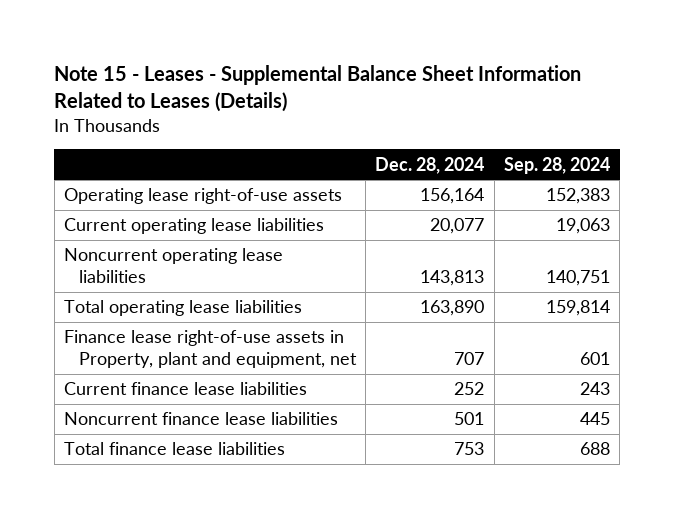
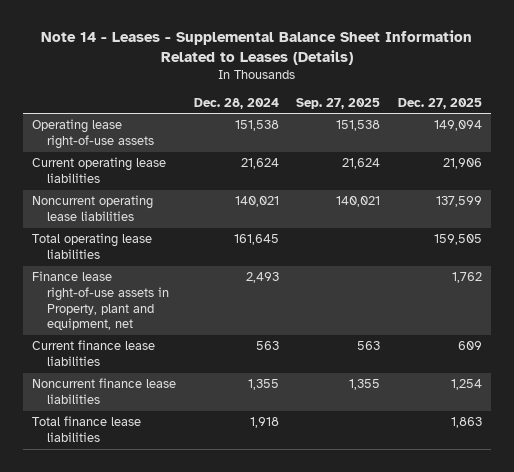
- Note 15 - Leases - Supplemental Balance Sheet Information Related to Leases (Details)
+ Note 14 - Leases - Supplemental Balance Sheet Information Related to Leases (Details)
- | Dec. 28, 2024 | Sep. 28, 2024
+ | Dec. 28, 2024 | Sep. 27, 2025 | Dec. 27, 2025
- Operating lease right-of-use assets | 156,164 | 152,383
- Current operating lease liabilities | 20,077 | 19,063
- Noncurrent operating lease liabilities | 143,813 | 140,751
- Total operating lease liabilities | 163,890 | 159,814
- Finance lease right-of-use assets in Property, plant and equipment, net | 707 | 601
- Current finance lease liabilities | 252 | 243
- Noncurrent finance lease liabilities | 501 | 445
- Total finance lease liabilities | 753 | 688
+ Operating lease right-of-use assets | 151,538 | 151,538 | 149,094
+ Current operating lease liabilities | 21,624 | 21,624 | 21,906
+ Noncurrent operating lease liabilities | 140,021 | 140,021 | 137,599
+ Total operating lease liabilities | 161,645 | | 159,505
+ Finance lease right-of-use assets in Property, plant and equipment, net | 2,493 | | 1,762
+ Current finance lease liabilities | 563 | 563 | 609
+ Noncurrent finance lease liabilities | 1,355 | 1,355 | 1,254
+ Total finance lease liabilities | 1,918 | | 1,863

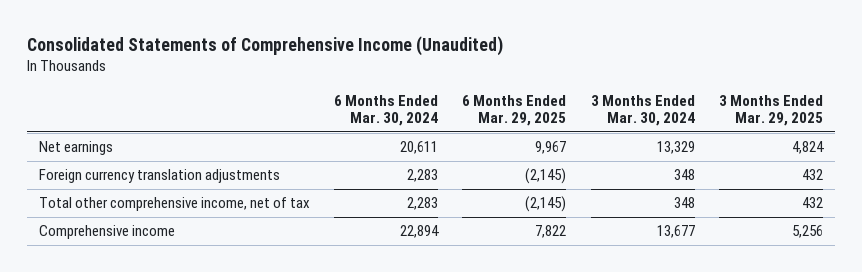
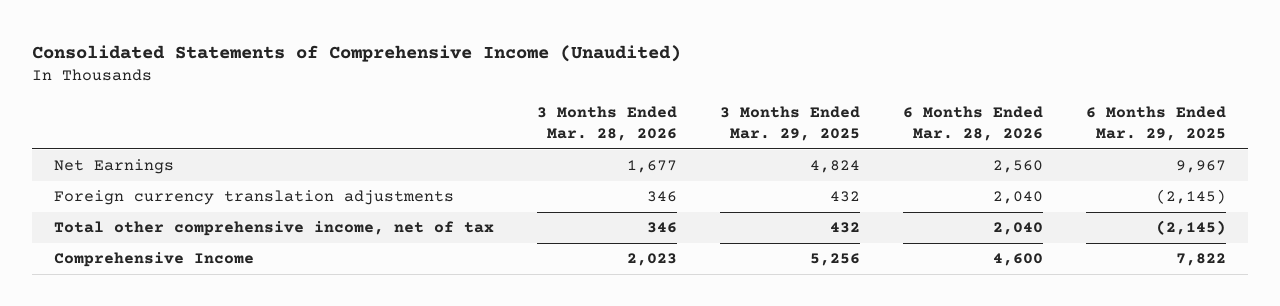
- | 6 Months Ended Mar. 30, 2024 | 6 Months Ended Mar. 29, 2025 | 3 Months Ended Mar. 30, 2024 | 3 Months Ended Mar. 29, 2025
+ | 3 Months Ended Mar. 28, 2026 | 3 Months Ended Mar. 29, 2025 | 6 Months Ended Mar. 28, 2026 | 6 Months Ended Mar. 29, 2025
- Net earnings | 20,611 | 9,967 | 13,329 | 4,824
+ Net Earnings | 1,677 | 4,824 | 2,560 | 9,967
- Comprehensive income | 22,894 | 7,822 | 13,677 | 5,256
+ Comprehensive Income | 2,023 | 5,256 | 4,600 | 7,822

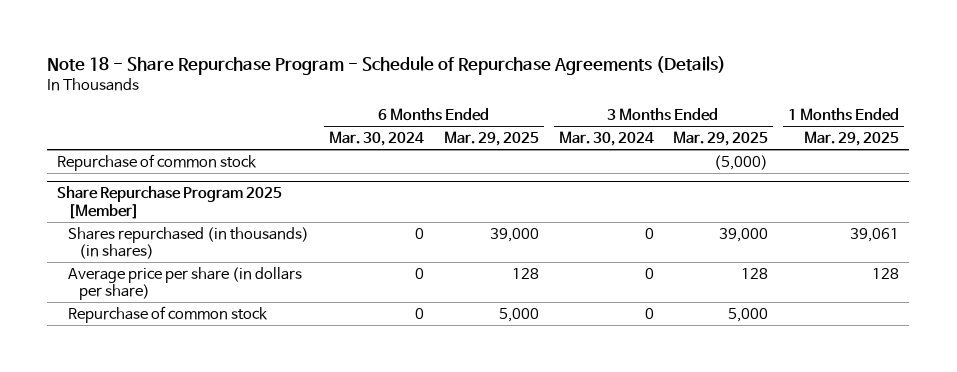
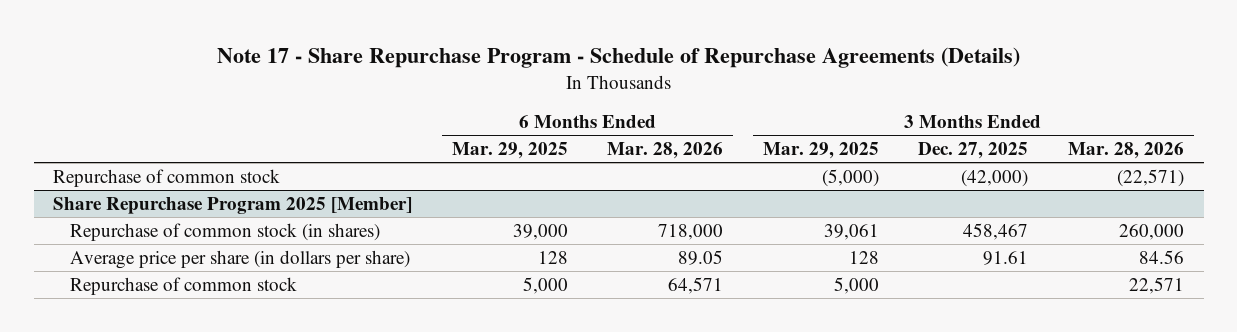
- Note 18 - Share Repurchase Program - Schedule of Repurchase Agreements (Details)
+ Note 17 - Share Repurchase Program - Schedule of Repurchase Agreements (Details)
- | 6 Months Ended Mar. 30, 2024 | 6 Months Ended Mar. 29, 2025 | 3 Months Ended Mar. 30, 2024 | 3 Months Ended Mar. 29, 2025 | 1 Months Ended Mar. 29, 2025
+ | 6 Months Ended Mar. 29, 2025 | 6 Months Ended Mar. 28, 2026 | 3 Months Ended Mar. 29, 2025 | 3 Months Ended Dec. 27, 2025 | 3 Months Ended Mar. 28, 2026
@ Share Repurchase Program 2025 [Member]
- Shares repurchased (in thousands) (in shares) | 0 | 39,000 | 0 | 39,000 | 39,061
+ Repurchase of common stock (in shares) | 39,000 | 718,000 | 39,061 | 458,467 | 260,000

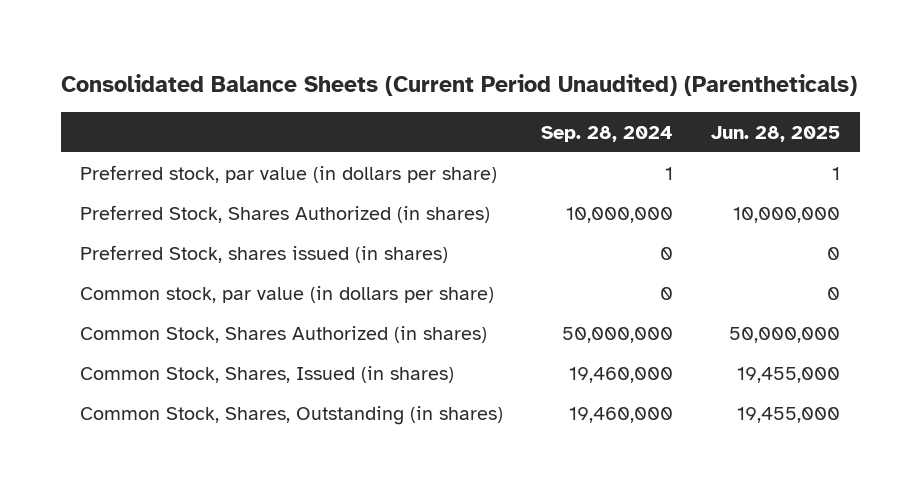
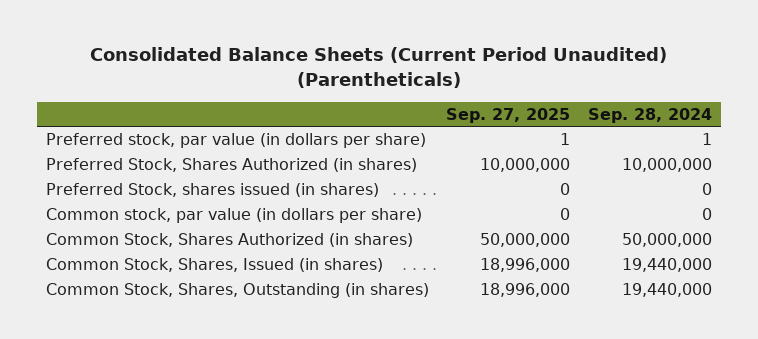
- | Sep. 28, 2024 | Jun. 28, 2025
+ | Sep. 27, 2025 | Sep. 28, 2024
- Common Stock, Shares, Issued (in shares) | 19,460,000 | 19,455,000
- Common Stock, Shares, Outstanding (in shares) | 19,460,000 | 19,455,000
+ Common Stock, Shares, Issued (in shares) | 18,996,000 | 19,440,000
+ Common Stock, Shares, Outstanding (in shares) | 18,996,000 | 19,440,000

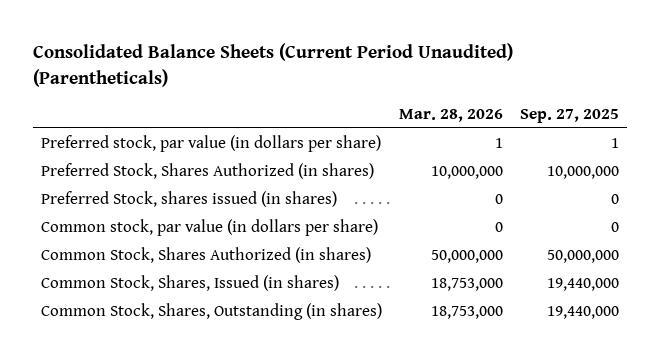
- | Sep. 27, 2025 | Sep. 28, 2024
+ | Mar. 28, 2026 | Sep. 27, 2025
- Common Stock, Shares, Issued (in shares) | 18,996,000 | 19,440,000
- Common Stock, Shares, Outstanding (in shares) | 18,996,000 | 19,440,000
+ Common Stock, Shares, Issued (in shares) | 18,753,000 | 19,440,000
+ Common Stock, Shares, Outstanding (in shares) | 18,753,000 | 19,440,000

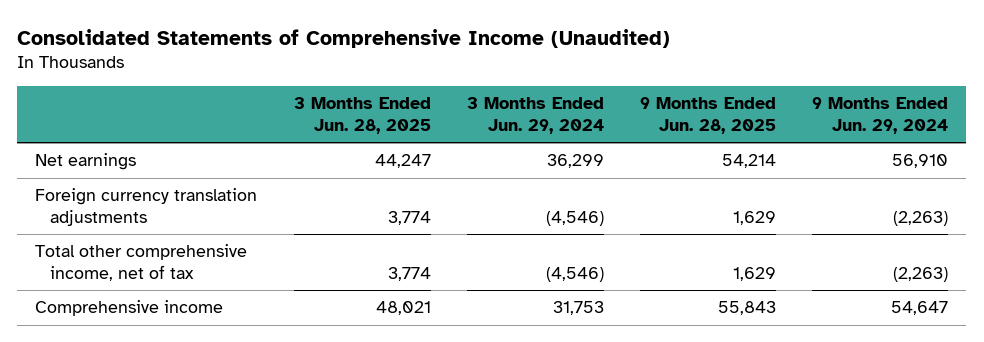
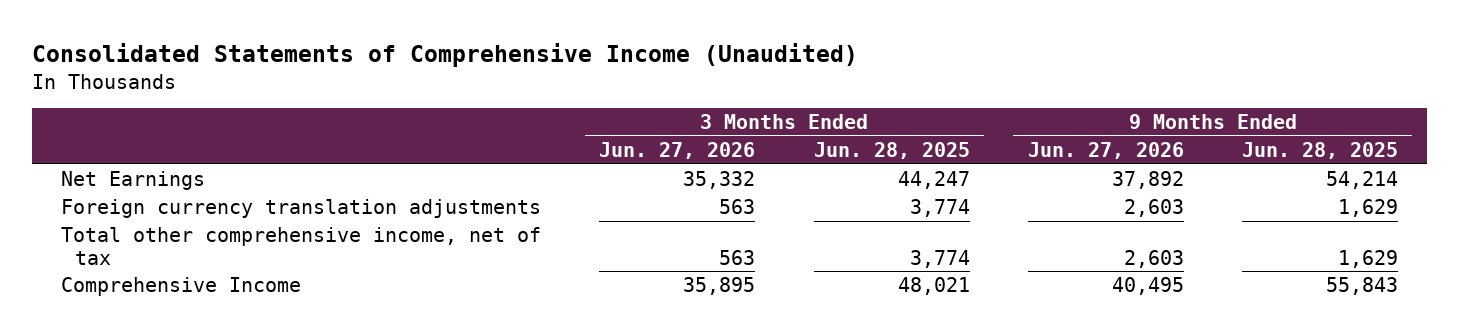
- | 3 Months Ended Jun. 28, 2025 | 3 Months Ended Jun. 29, 2024 | 9 Months Ended Jun. 28, 2025 | 9 Months Ended Jun. 29, 2024
+ | 3 Months Ended Jun. 27, 2026 | 3 Months Ended Jun. 28, 2025 | 9 Months Ended Jun. 27, 2026 | 9 Months Ended Jun. 28, 2025
- Net earnings | 44,247 | 36,299 | 54,214 | 56,910
+ Net Earnings | 35,332 | 44,247 | 37,892 | 54,214
- Comprehensive income | 48,021 | 31,753 | 55,843 | 54,647
+ Comprehensive Income | 35,895 | 48,021 | 40,495 | 55,843

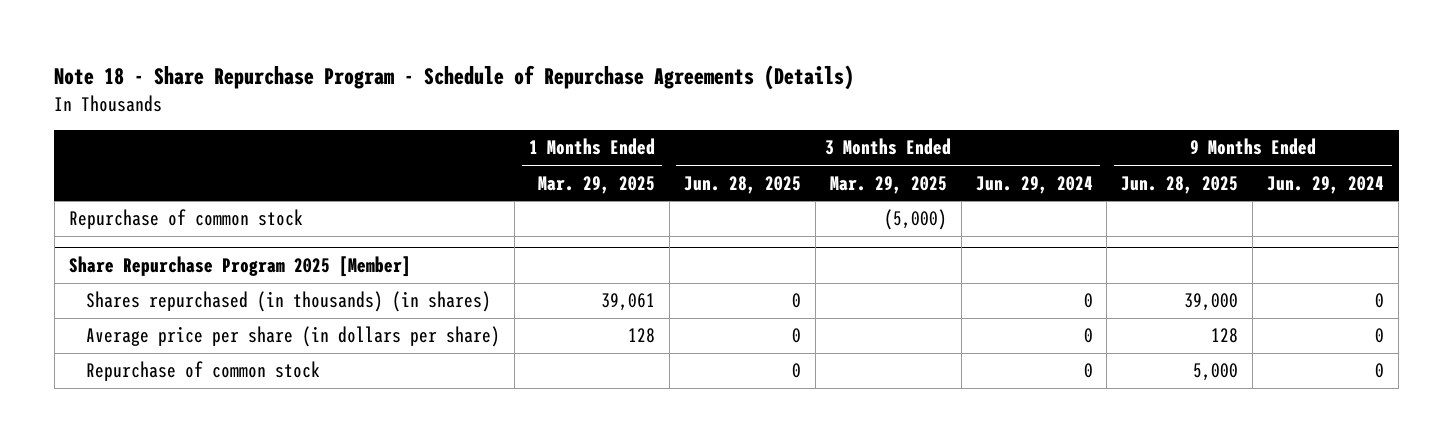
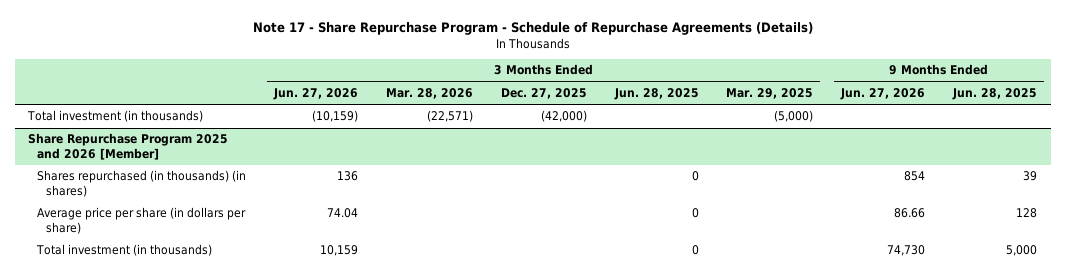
- Note 18 - Share Repurchase Program - Schedule of Repurchase Agreements (Details)
+ Note 17 - Share Repurchase Program - Schedule of Repurchase Agreements (Details)
- | 1 Months Ended Mar. 29, 2025 | 3 Months Ended Jun. 28, 2025 | 3 Months Ended Mar. 29, 2025 | 3 Months Ended Jun. 29, 2024 | 9 Months Ended Jun. 28, 2025 | 9 Months Ended Jun. 29, 2024
+ | 3 Months Ended Jun. 27, 2026 | 3 Months Ended Mar. 28, 2026 | 3 Months Ended Dec. 27, 2025 | 3 Months Ended Jun. 28, 2025 | 3 Months Ended Mar. 29, 2025 | 9 Months Ended Jun. 27, 2026 | 9 Months Ended Jun. 28, 2025
- Repurchase of common stock | | | (5,000) | | |
- Share Repurchase Program 2025 [Member]
- Shares repurchased (in thousands) (in shares) | 39,061 | 0 | | 0 | 39,000 | 0
+ Total investment (in thousands) | (10,159) | (22,571) | (42,000) | | (5,000) | |
+ Share Repurchase Program 2025 and 2026 [Member]
+ Shares repurchased (in thousands) (in shares) | 136 | | | 0 | | 854 | 39
- Repurchase of common stock | | 0 | | 0 | 5,000 | 0
+ Total investment (in thousands) | 10,159 | | | 0 | | 74,730 | 5,000

